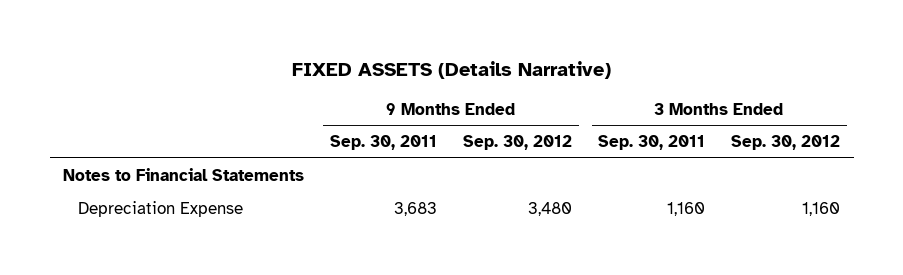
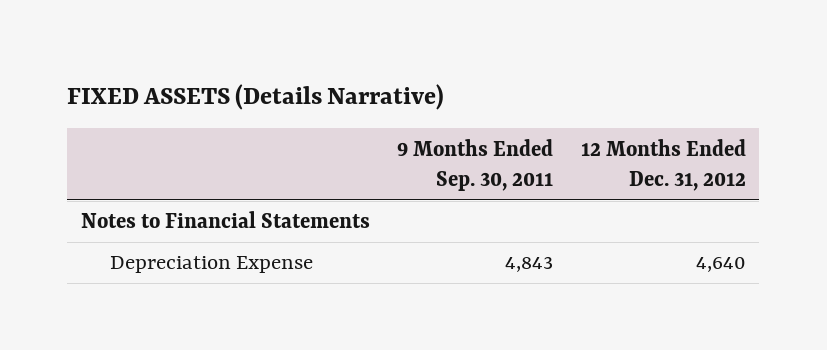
- | 9 Months Ended Sep. 30, 2011 | 9 Months Ended Sep. 30, 2012 | 3 Months Ended Sep. 30, 2011 | 3 Months Ended Sep. 30, 2012
+ | 9 Months Ended Sep. 30, 2011 | 12 Months Ended Dec. 31, 2012
- Depreciation Expense | 3,683 | 3,480 | 1,160 | 1,160
+ Depreciation Expense | 4,843 | 4,640

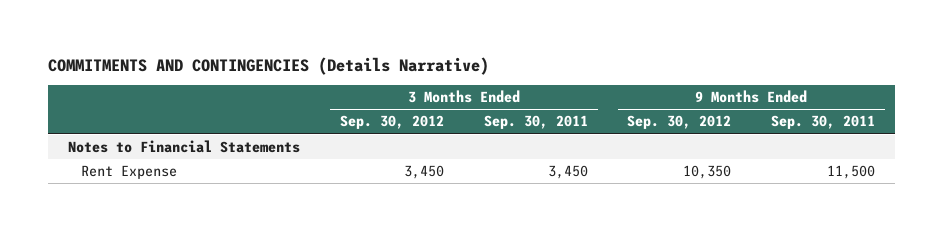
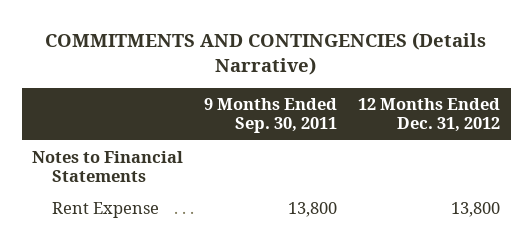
- | 3 Months Ended Sep. 30, 2012 | 3 Months Ended Sep. 30, 2011 | 9 Months Ended Sep. 30, 2012 | 9 Months Ended Sep. 30, 2011
+ | 9 Months Ended Sep. 30, 2011 | 12 Months Ended Dec. 31, 2012
- Rent Expense | 3,450 | 3,450 | 10,350 | 11,500
+ Rent Expense | 13,800 | 13,800

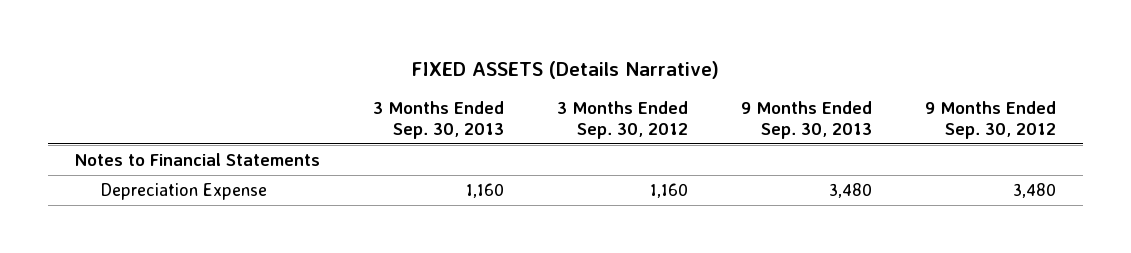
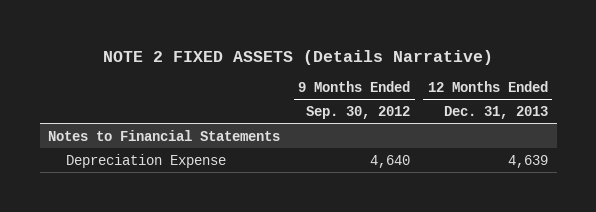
- FIXED ASSETS (Details Narrative)
+ NOTE 2 FIXED ASSETS (Details Narrative)
- | 3 Months Ended Sep. 30, 2013 | 3 Months Ended Sep. 30, 2012 | 9 Months Ended Sep. 30, 2013 | 9 Months Ended Sep. 30, 2012
+ | 9 Months Ended Sep. 30, 2012 | 12 Months Ended Dec. 31, 2013
- Depreciation Expense | 1,160 | 1,160 | 3,480 | 3,480
+ Depreciation Expense | 4,640 | 4,639

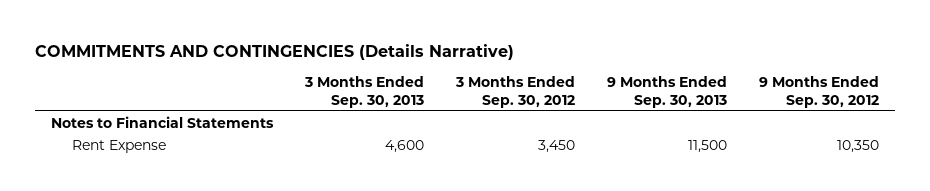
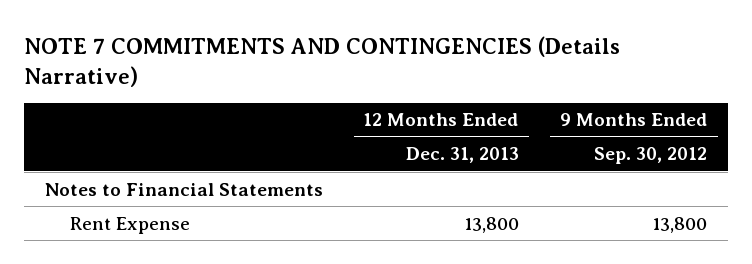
- COMMITMENTS AND CONTINGENCIES (Details Narrative)
+ NOTE 7 COMMITMENTS AND CONTINGENCIES (Details Narrative)
- | 3 Months Ended Sep. 30, 2013 | 3 Months Ended Sep. 30, 2012 | 9 Months Ended Sep. 30, 2013 | 9 Months Ended Sep. 30, 2012
+ | 12 Months Ended Dec. 31, 2013 | 9 Months Ended Sep. 30, 2012
- Rent Expense | 4,600 | 3,450 | 11,500 | 10,350
+ Rent Expense | 13,800 | 13,800

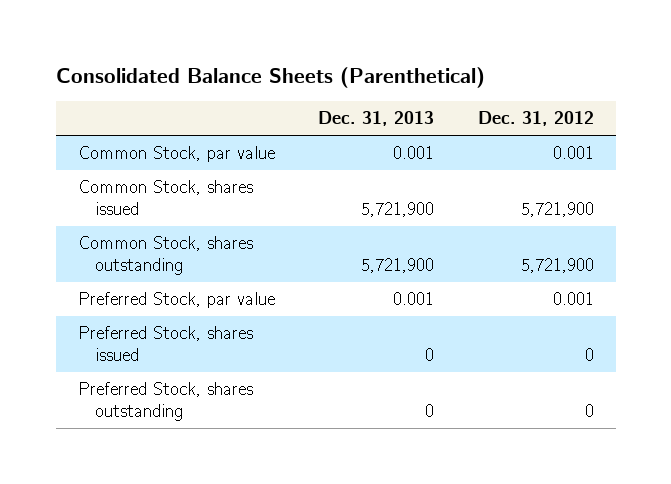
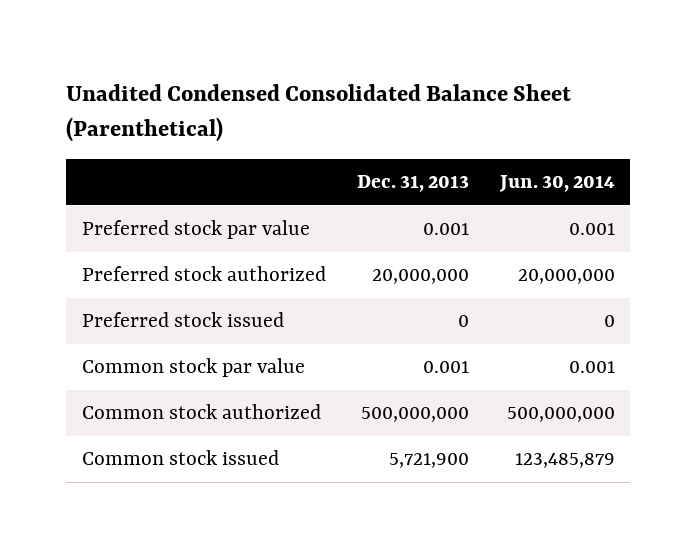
- Consolidated Balance Sheets (Parenthetical)
+ Unadited Condensed Consolidated Balance Sheet (Parenthetical)
- | Dec. 31, 2013 | Dec. 31, 2012
+ | Dec. 31, 2013 | Jun. 30, 2014
- Common Stock, par value | 0.001 | 0.001
- Common Stock, shares issued | 5,721,900 | 5,721,900
- Common Stock, shares outstanding | 5,721,900 | 5,721,900
- Preferred Stock, par value | 0.001 | 0.001
- Preferred Stock, shares issued | 0 | 0
- Preferred Stock, shares outstanding | 0 | 0
+ Preferred stock par value | 0.001 | 0.001
+ Preferred stock authorized | 20,000,000 | 20,000,000
+ Preferred stock issued | 0 | 0
+ Common stock par value | 0.001 | 0.001
+ Common stock authorized | 500,000,000 | 500,000,000
+ Common stock issued | 5,721,900 | 123,485,879

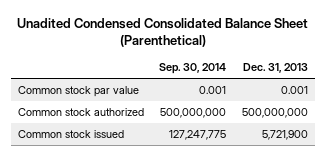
- | Dec. 31, 2013 | Jun. 30, 2014
+ | Sep. 30, 2014 | Dec. 31, 2013
- Preferred stock par value | 0.001 | 0.001
- Preferred stock authorized | 20,000,000 | 20,000,000
- Preferred stock issued | 0 | 0

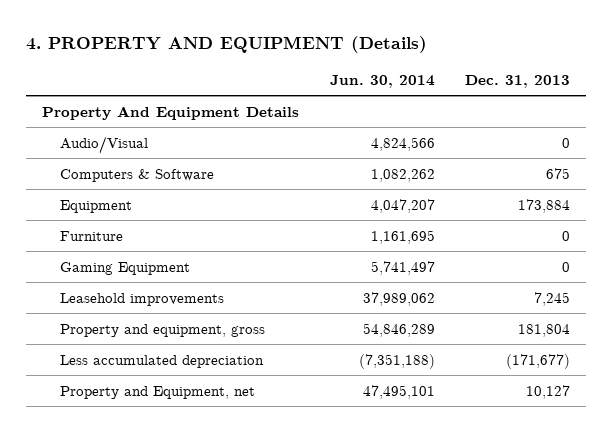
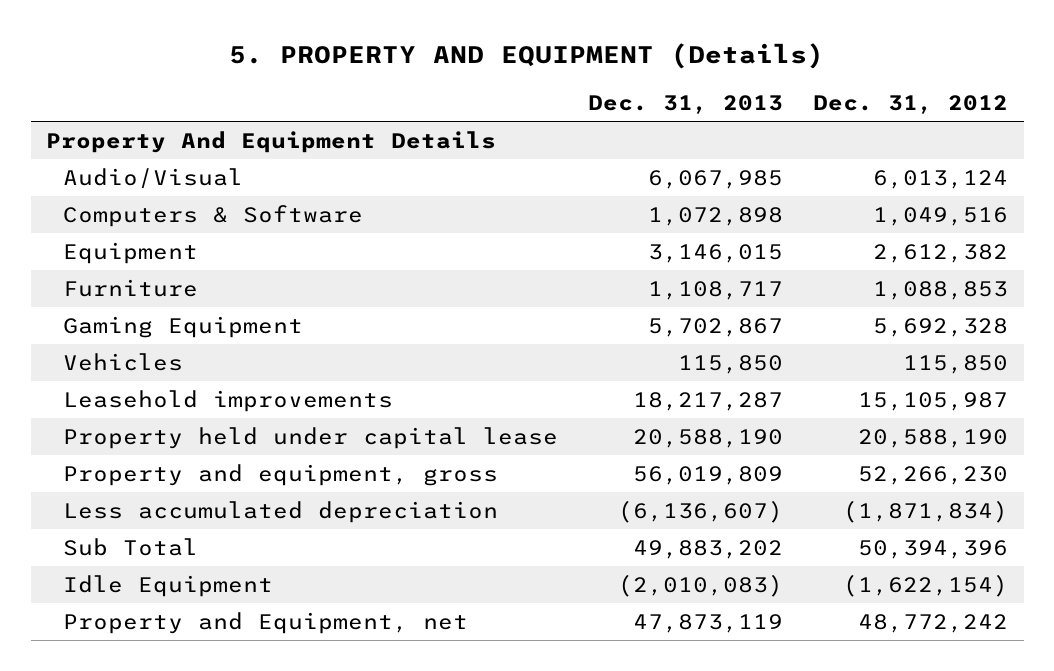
- 4. PROPERTY AND EQUIPMENT (Details)
+ 5. PROPERTY AND EQUIPMENT (Details)
- | Jun. 30, 2014 | Dec. 31, 2013
+ | Dec. 31, 2013 | Dec. 31, 2012
- Audio/Visual | 4,824,566 | 0
- Computers & Software | 1,082,262 | 675
- Equipment | 4,047,207 | 173,884
- Furniture | 1,161,695 | 0
- Gaming Equipment | 5,741,497 | 0
- Leasehold improvements | 37,989,062 | 7,245
- Property and equipment, gross | 54,846,289 | 181,804
- Less accumulated depreciation | (7,351,188) | (171,677)
- Property and Equipment, net | 47,495,101 | 10,127
+ Audio/Visual | 6,067,985 | 6,013,124
+ Computers & Software | 1,072,898 | 1,049,516
+ Equipment | 3,146,015 | 2,612,382
+ Furniture | 1,108,717 | 1,088,853
+ Gaming Equipment | 5,702,867 | 5,692,328
+ Vehicles | 115,850 | 115,850
+ Leasehold improvements | 18,217,287 | 15,105,987
+ Property held under capital lease | 20,588,190 | 20,588,190
+ Property and equipment, gross | 56,019,809 | 52,266,230
+ Less accumulated depreciation | (6,136,607) | (1,871,834)
+ Sub Total | 49,883,202 | 50,394,396
+ Idle Equipment | (2,010,083) | (1,622,154)
+ Property and Equipment, net | 47,873,119 | 48,772,242

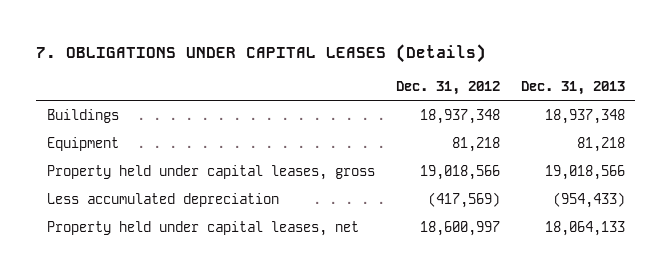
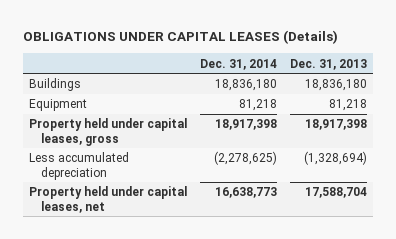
- 7. OBLIGATIONS UNDER CAPITAL LEASES (Details)
+ OBLIGATIONS UNDER CAPITAL LEASES (Details)
- | Dec. 31, 2012 | Dec. 31, 2013
+ | Dec. 31, 2014 | Dec. 31, 2013
- Buildings | 18,937,348 | 18,937,348
+ Buildings | 18,836,180 | 18,836,180
- Property held under capital leases, gross | 19,018,566 | 19,018,566
- Less accumulated depreciation | (417,569) | (954,433)
- Property held under capital leases, net | 18,600,997 | 18,064,133
+ Property held under capital leases, gross | 18,917,398 | 18,917,398
+ Less accumulated depreciation | (2,278,625) | (1,328,694)
+ Property held under capital leases, net | 16,638,773 | 17,588,704

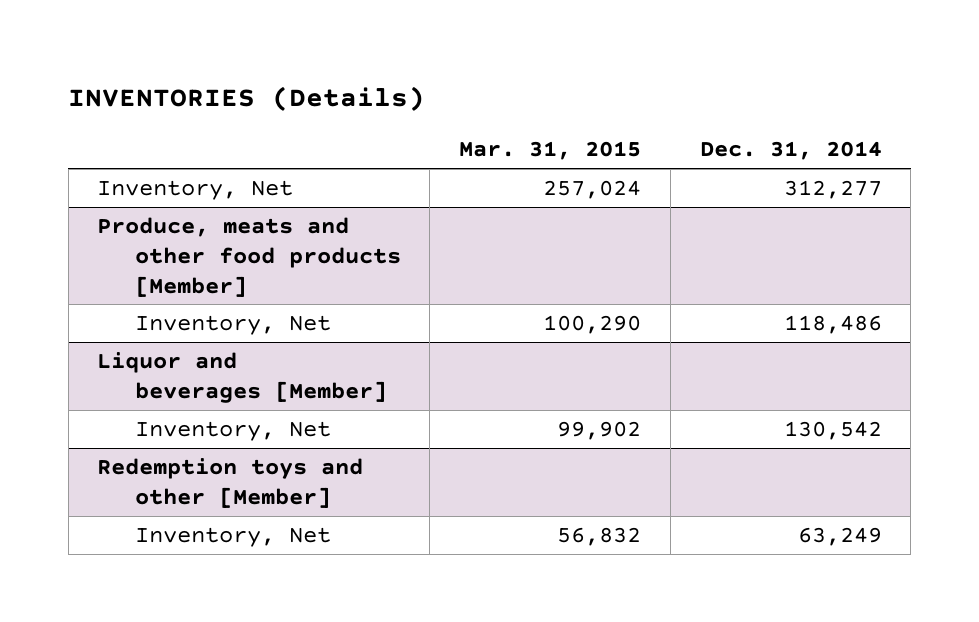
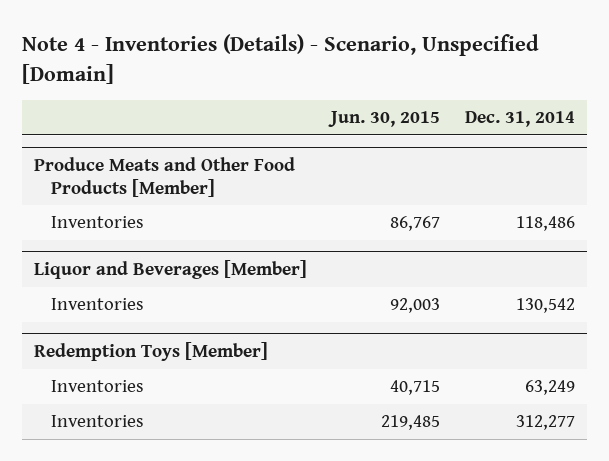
- INVENTORIES (Details)
+ Note 4 - Inventories (Details) - Scenario, Unspecified [Domain]
- | Mar. 31, 2015 | Dec. 31, 2014
+ | Jun. 30, 2015 | Dec. 31, 2014
- Inventory, Net | 257,024 | 312,277
- Produce, meats and other food products [Member]
- Inventory, Net | 100,290 | 118,486
- Liquor and beverages [Member]
- Inventory, Net | 99,902 | 130,542
- Redemption toys and other [Member]
- Inventory, Net | 56,832 | 63,249
+ Produce Meats and Other Food Products [Member]
+ Inventories | 86,767 | 118,486
+ Liquor and Beverages [Member]
+ Inventories | 92,003 | 130,542
+ Redemption Toys [Member]
+ Inventories | 40,715 | 63,249
+ Inventories | 219,485 | 312,277

